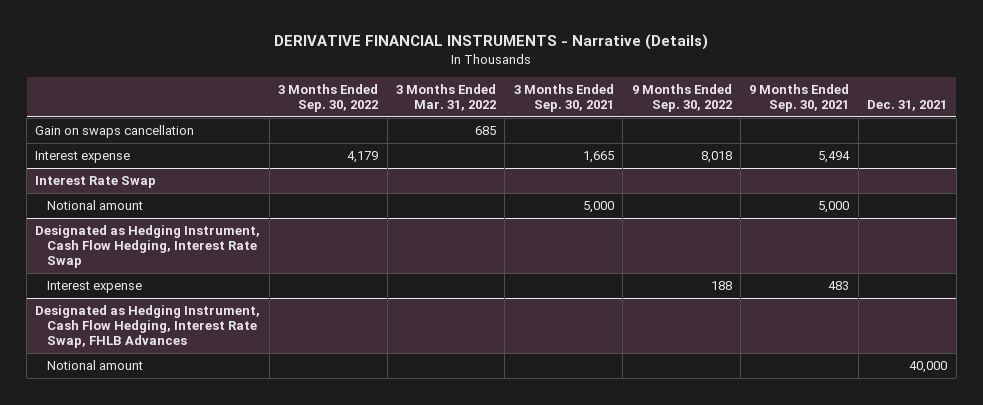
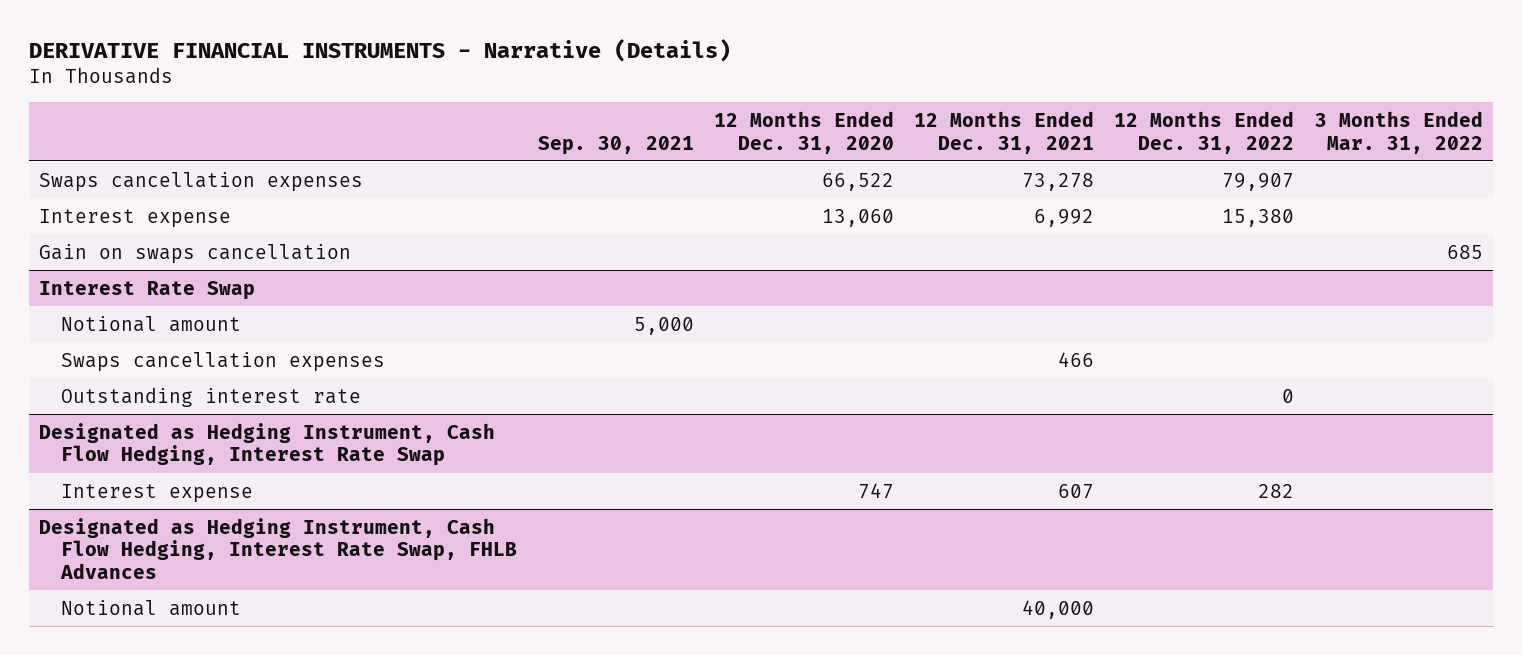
- | 3 Months Ended Sep. 30, 2022 | 3 Months Ended Mar. 31, 2022 | 3 Months Ended Sep. 30, 2021 | 9 Months Ended Sep. 30, 2022 | 9 Months Ended Sep. 30, 2021 | Dec. 31, 2021
+ | Sep. 30, 2021 | 12 Months Ended Dec. 31, 2020 | 12 Months Ended Dec. 31, 2021 | 12 Months Ended Dec. 31, 2022 | 3 Months Ended Mar. 31, 2022
+ Swaps cancellation expenses | | 66,522 | 73,278 | 79,907 |
moved down: Gain on swaps cancellation | | | | | 685
@ Interest Rate Swap
+ Swaps cancellation expenses | | | 466 | |
+ Outstanding interest rate | | | | 0 |

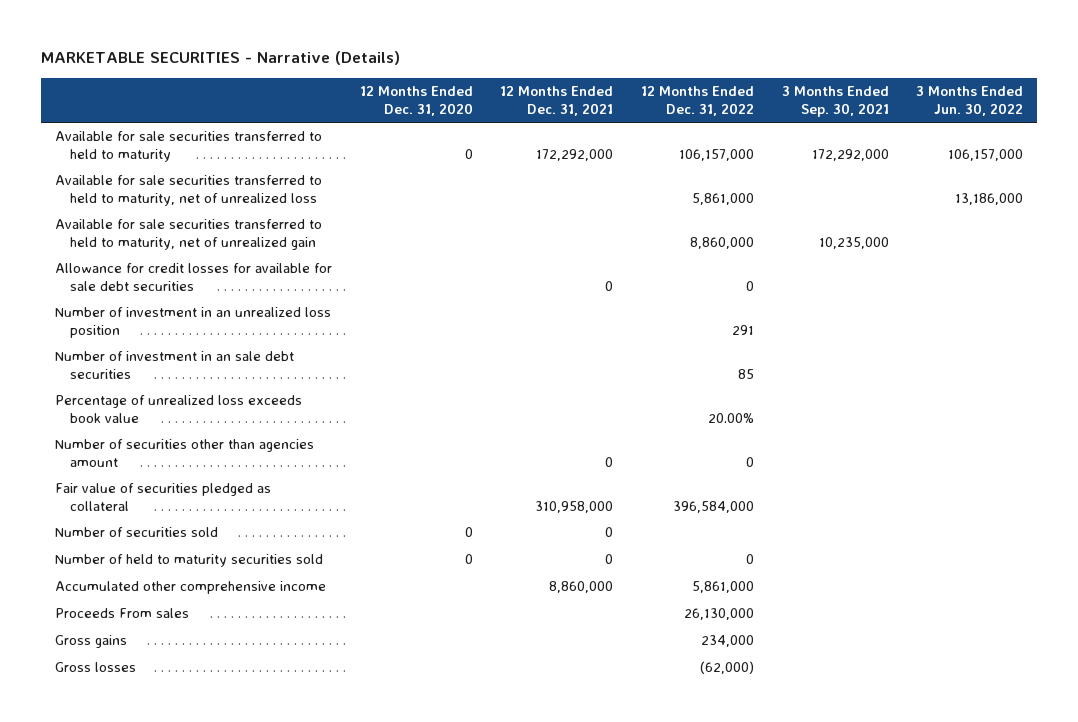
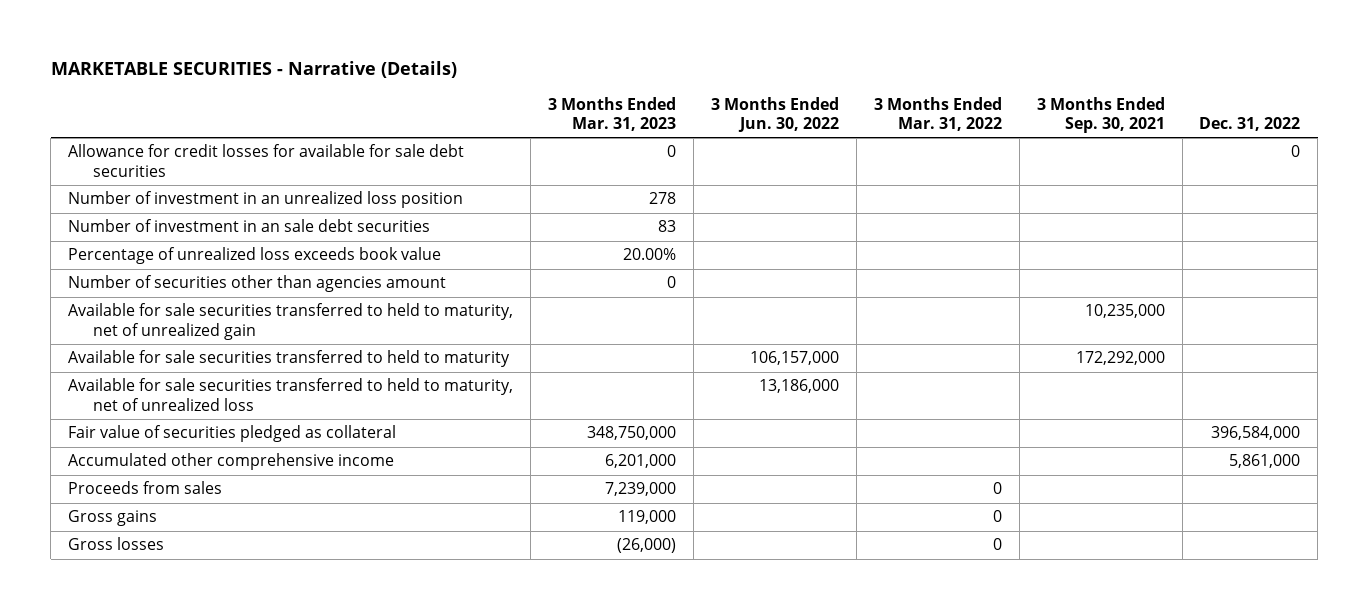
- | 12 Months Ended Dec. 31, 2020 | 12 Months Ended Dec. 31, 2021 | 12 Months Ended Dec. 31, 2022 | 3 Months Ended Sep. 30, 2021 | 3 Months Ended Jun. 30, 2022
+ | 3 Months Ended Mar. 31, 2023 | 3 Months Ended Jun. 30, 2022 | 3 Months Ended Mar. 31, 2022 | 3 Months Ended Sep. 30, 2021 | Dec. 31, 2022
moved down: Available for sale securities transferred to held to maturity, net of unrealized gain | | | | 10,235,000 |
moved down: Available for sale securities transferred to held to maturity | | 106,157,000 | | 172,292,000 |
moved down: Available for sale securities transferred to held to maturity, net of unrealized loss | | 13,186,000 | | |
- Number of securities sold | 0 | 0 | | |
- Number of held to maturity securities sold | 0 | 0 | 0 | |
- Proceeds From sales | | | 26,130,000 | |
+ Proceeds from sales | 7,239,000 | | 0 | |

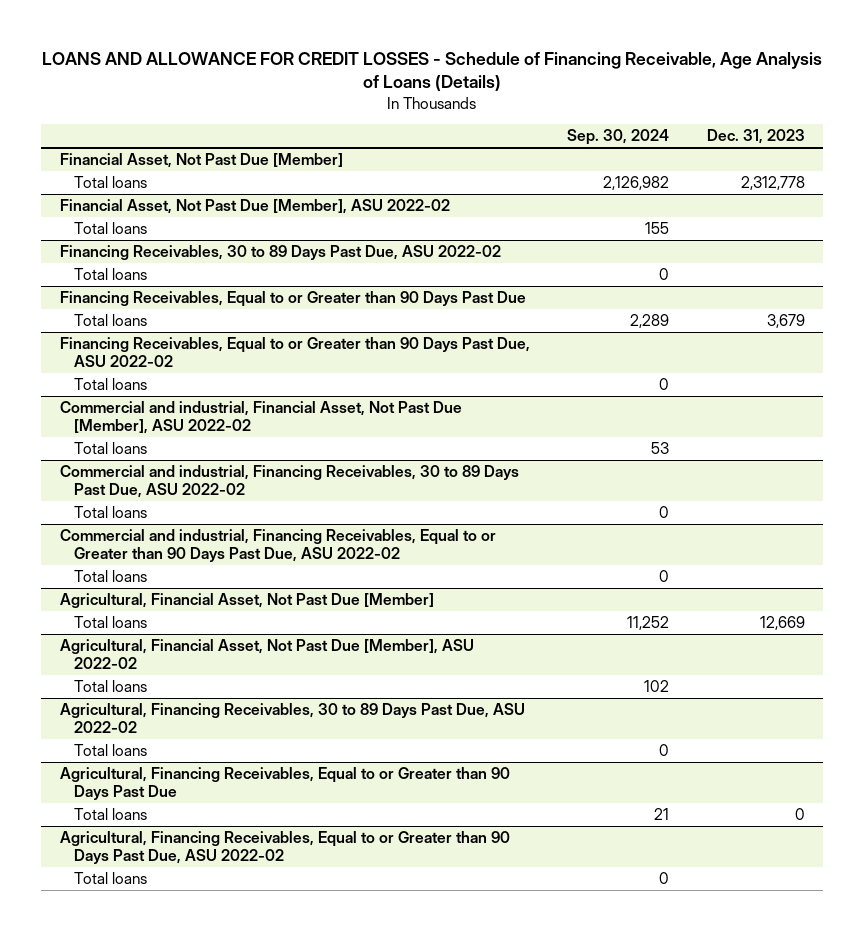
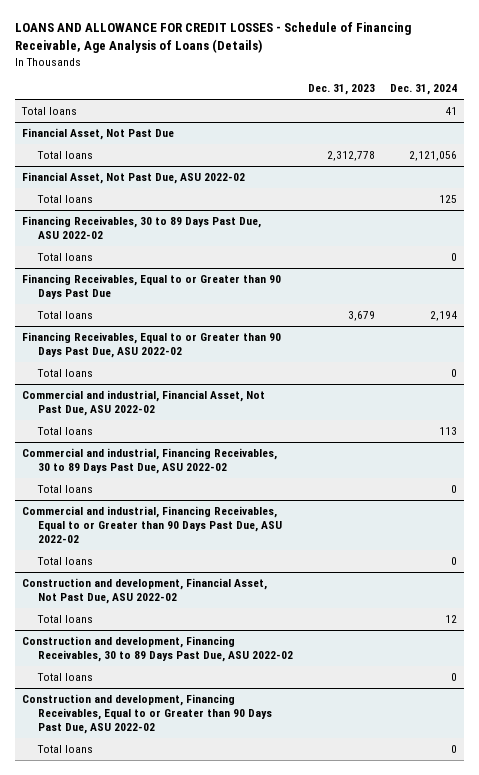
- | Sep. 30, 2024 | Dec. 31, 2023
+ | Dec. 31, 2023 | Dec. 31, 2024
- Financial Asset, Not Past Due [Member]
+ Total loans | | 41
+ Financial Asset, Not Past Due
- Financial Asset, Not Past Due [Member], ASU 2022-02
+ Financial Asset, Not Past Due, ASU 2022-02
- Commercial and industrial, Financial Asset, Not Past Due [Member], ASU 2022-02
+ Commercial and industrial, Financial Asset, Not Past Due, ASU 2022-02
- Agricultural, Financial Asset, Not Past Due [Member]
- Total loans | 11,252 | 12,669
- Agricultural, Financial Asset, Not Past Due [Member], ASU 2022-02
+ Construction and development, Financial Asset, Not Past Due, ASU 2022-02
- Agricultural, Financing Receivables, 30 to 89 Days Past Due, ASU 2022-02
+ Construction and development, Financing Receivables, 30 to 89 Days Past Due, ASU 2022-02
- Agricultural, Financing Receivables, Equal to or Greater than 90 Days Past Due
- Total loans | 21 | 0
- Agricultural, Financing Receivables, Equal to or Greater than 90 Days Past Due, ASU 2022-02
+ Construction and development, Financing Receivables, Equal to or Greater than 90 Days Past Due, ASU 2022-02

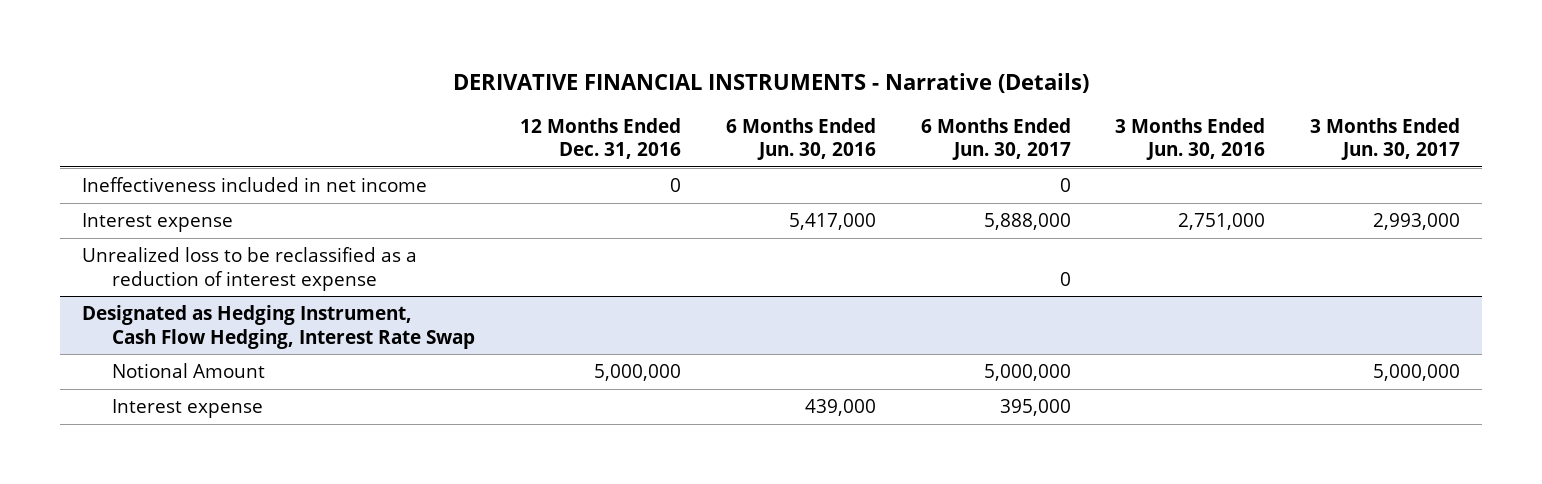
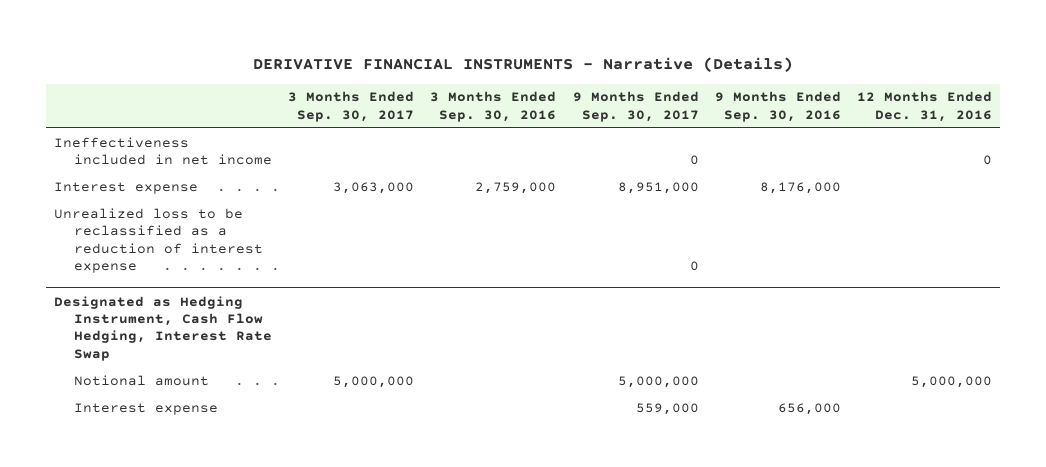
- | 12 Months Ended Dec. 31, 2016 | 6 Months Ended Jun. 30, 2016 | 6 Months Ended Jun. 30, 2017 | 3 Months Ended Jun. 30, 2016 | 3 Months Ended Jun. 30, 2017
+ | 3 Months Ended Sep. 30, 2017 | 3 Months Ended Sep. 30, 2016 | 9 Months Ended Sep. 30, 2017 | 9 Months Ended Sep. 30, 2016 | 12 Months Ended Dec. 31, 2016
@ Designated as Hedging Instrument, Cash Flow Hedging, Interest Rate Swap
- Notional Amount | 5,000,000 | | 5,000,000 | | 5,000,000
+ Notional amount | 5,000,000 | | 5,000,000 | | 5,000,000

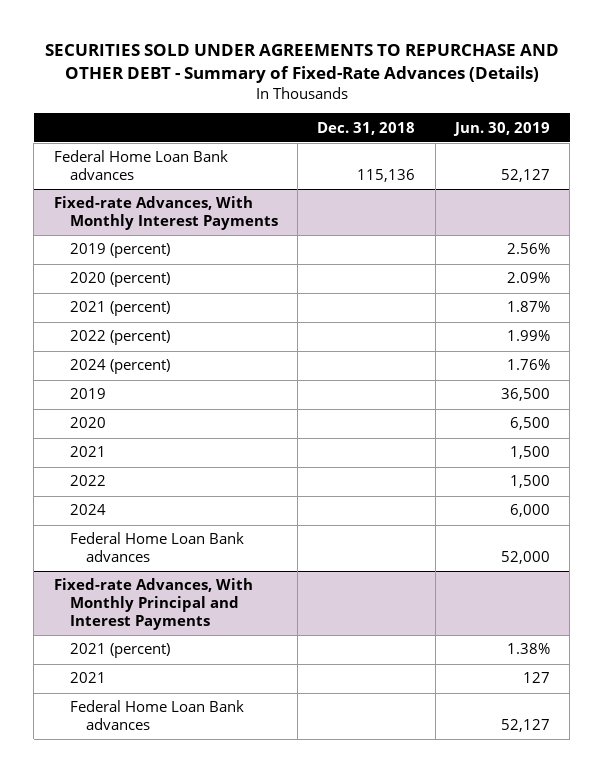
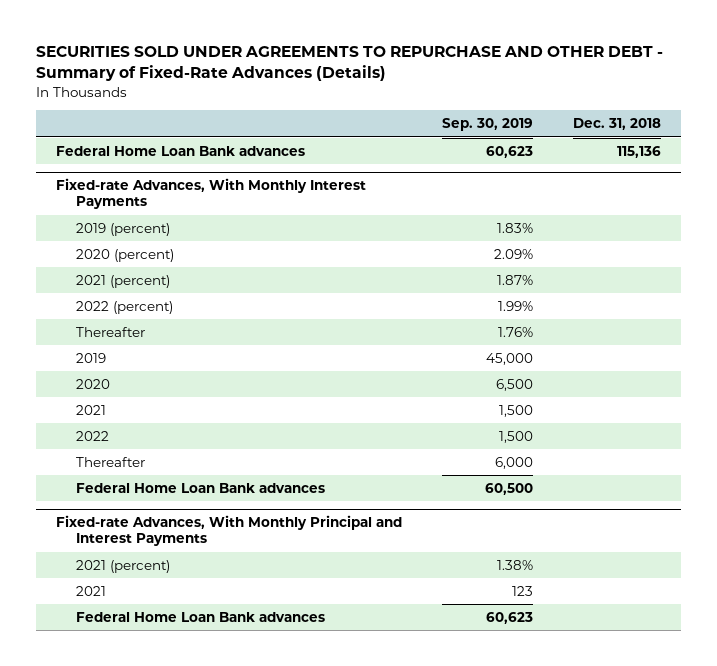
- | Dec. 31, 2018 | Jun. 30, 2019
+ | Sep. 30, 2019 | Dec. 31, 2018
@ Fixed-rate Advances, With Monthly Interest Payments
- 2024 (percent) | | 1.76%
+ Thereafter | 1.76% |
- 2024 | | 6,000
+ Thereafter | 6,000 |

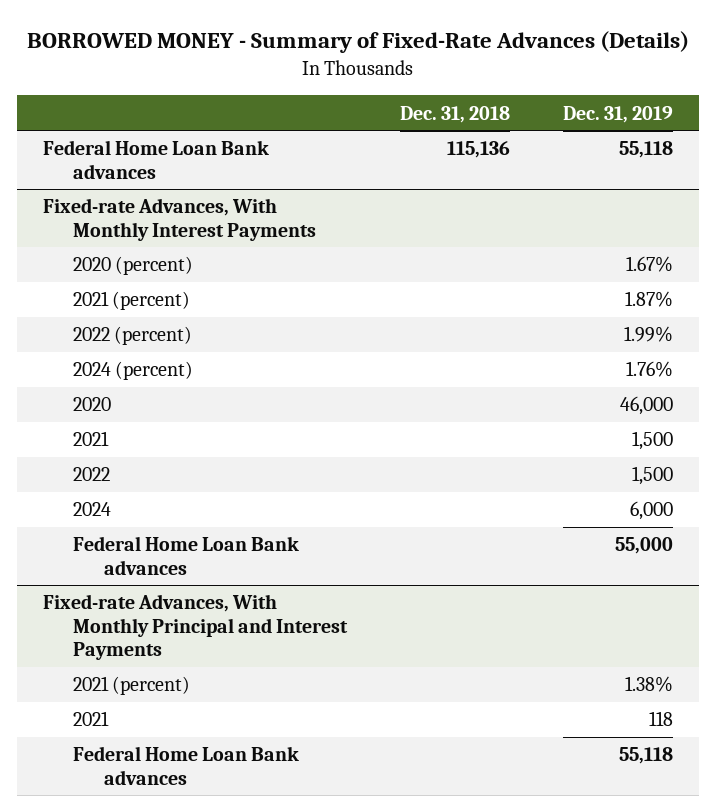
- SECURITIES SOLD UNDER AGREEMENTS TO REPURCHASE AND OTHER DEBT - Summary of Fixed-Rate Advances (Details)
+ BORROWED MONEY - Summary of Fixed-Rate Advances (Details)
- | Sep. 30, 2019 | Dec. 31, 2018
+ | Dec. 31, 2018 | Dec. 31, 2019
@ Fixed-rate Advances, With Monthly Interest Payments
- 2019 (percent) | 1.83% |
- Thereafter | 1.76% |
- 2019 | 45,000 |
+ 2024 (percent) | | 1.76%
- Thereafter | 6,000 |
+ 2024 | | 6,000

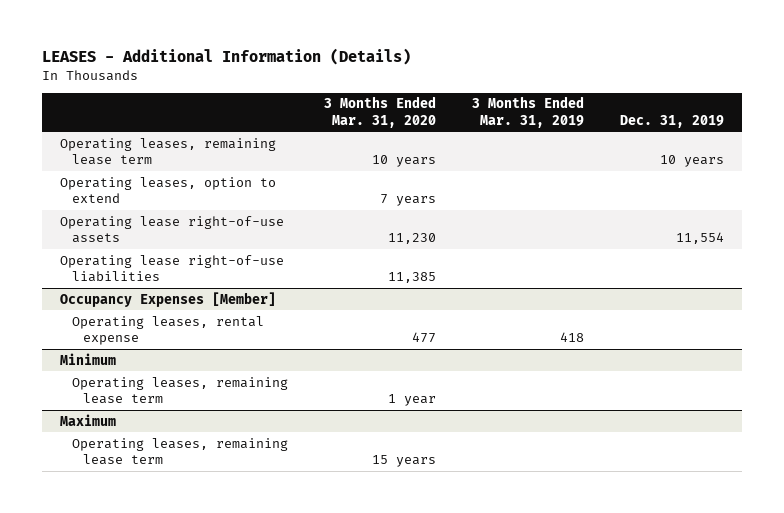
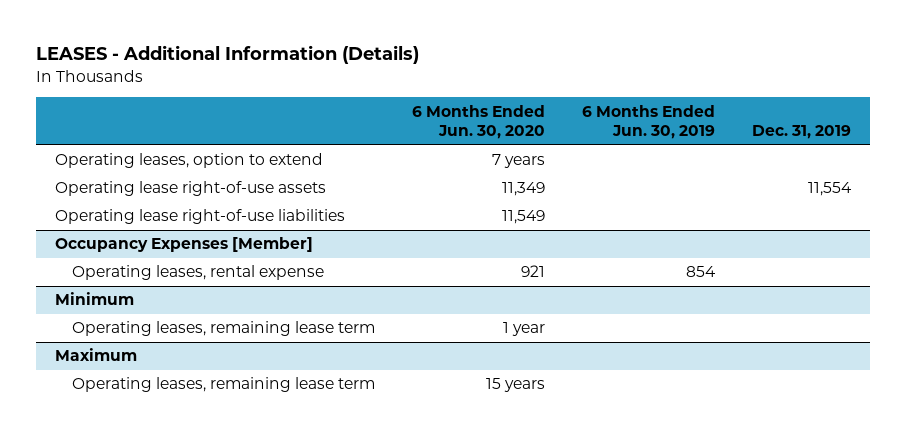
- | 3 Months Ended Mar. 31, 2020 | 3 Months Ended Mar. 31, 2019 | Dec. 31, 2019
+ | 6 Months Ended Jun. 30, 2020 | 6 Months Ended Jun. 30, 2019 | Dec. 31, 2019
- Operating leases, remaining lease term | 10 years | | 10 years

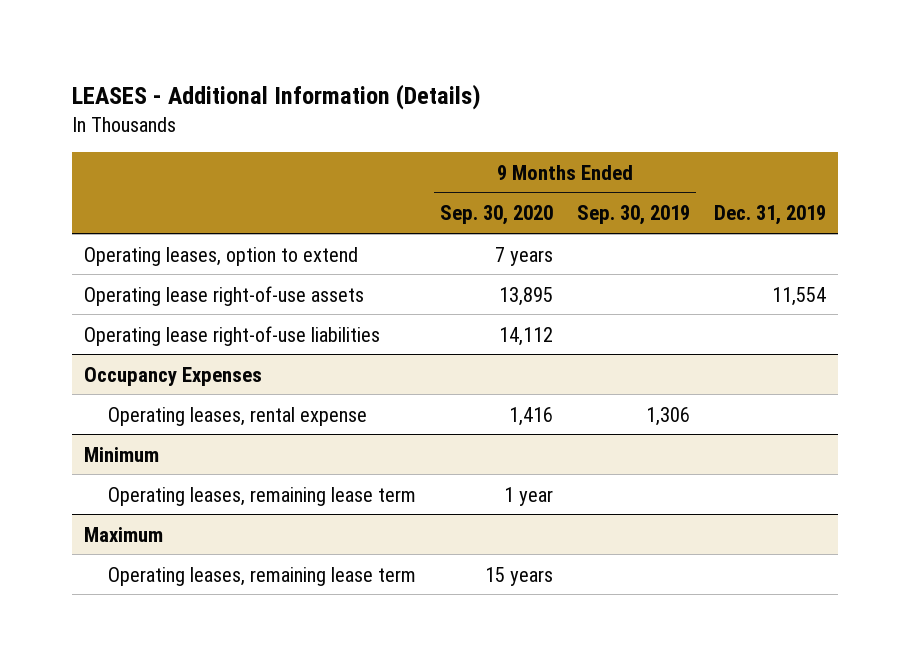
- | 6 Months Ended Jun. 30, 2020 | 6 Months Ended Jun. 30, 2019 | Dec. 31, 2019
+ | 9 Months Ended Sep. 30, 2020 | 9 Months Ended Sep. 30, 2019 | Dec. 31, 2019
- Occupancy Expenses [Member]
+ Occupancy Expenses

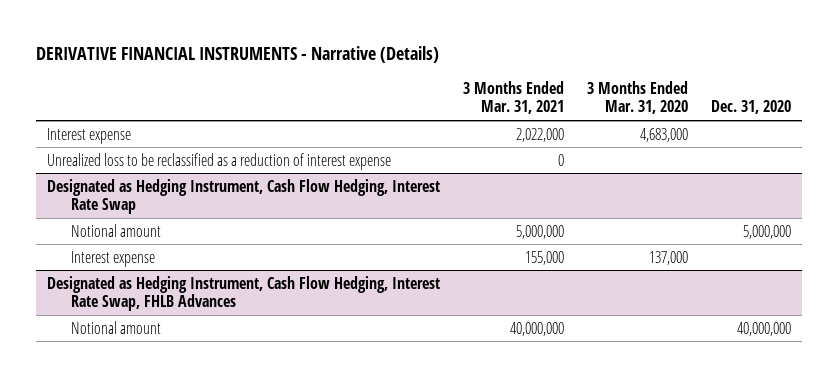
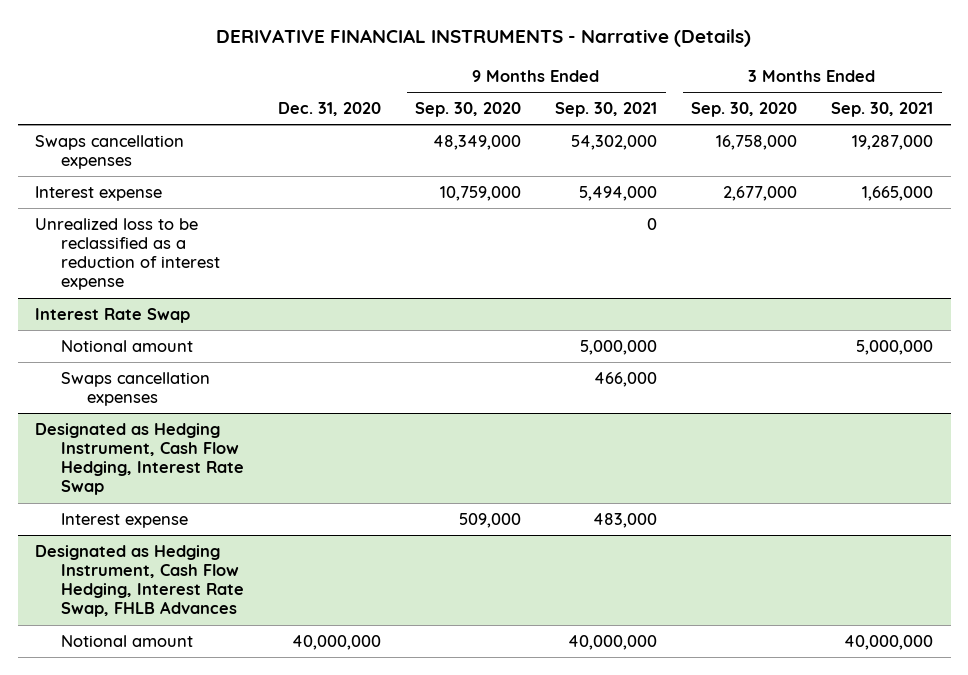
- | 3 Months Ended Mar. 31, 2021 | 3 Months Ended Mar. 31, 2020 | Dec. 31, 2020
+ | Dec. 31, 2020 | 9 Months Ended Sep. 30, 2020 | 9 Months Ended Sep. 30, 2021 | 3 Months Ended Sep. 30, 2020 | 3 Months Ended Sep. 30, 2021
+ Swaps cancellation expenses | | 48,349,000 | 54,302,000 | 16,758,000 | 19,287,000
+ Interest Rate Swap
+ Notional amount | | | 5,000,000 | | 5,000,000
+ Swaps cancellation expenses | | | 466,000 | |
@ Designated as Hedging Instrument, Cash Flow Hedging, Interest Rate Swap
- Notional amount | 5,000,000 | | 5,000,000

